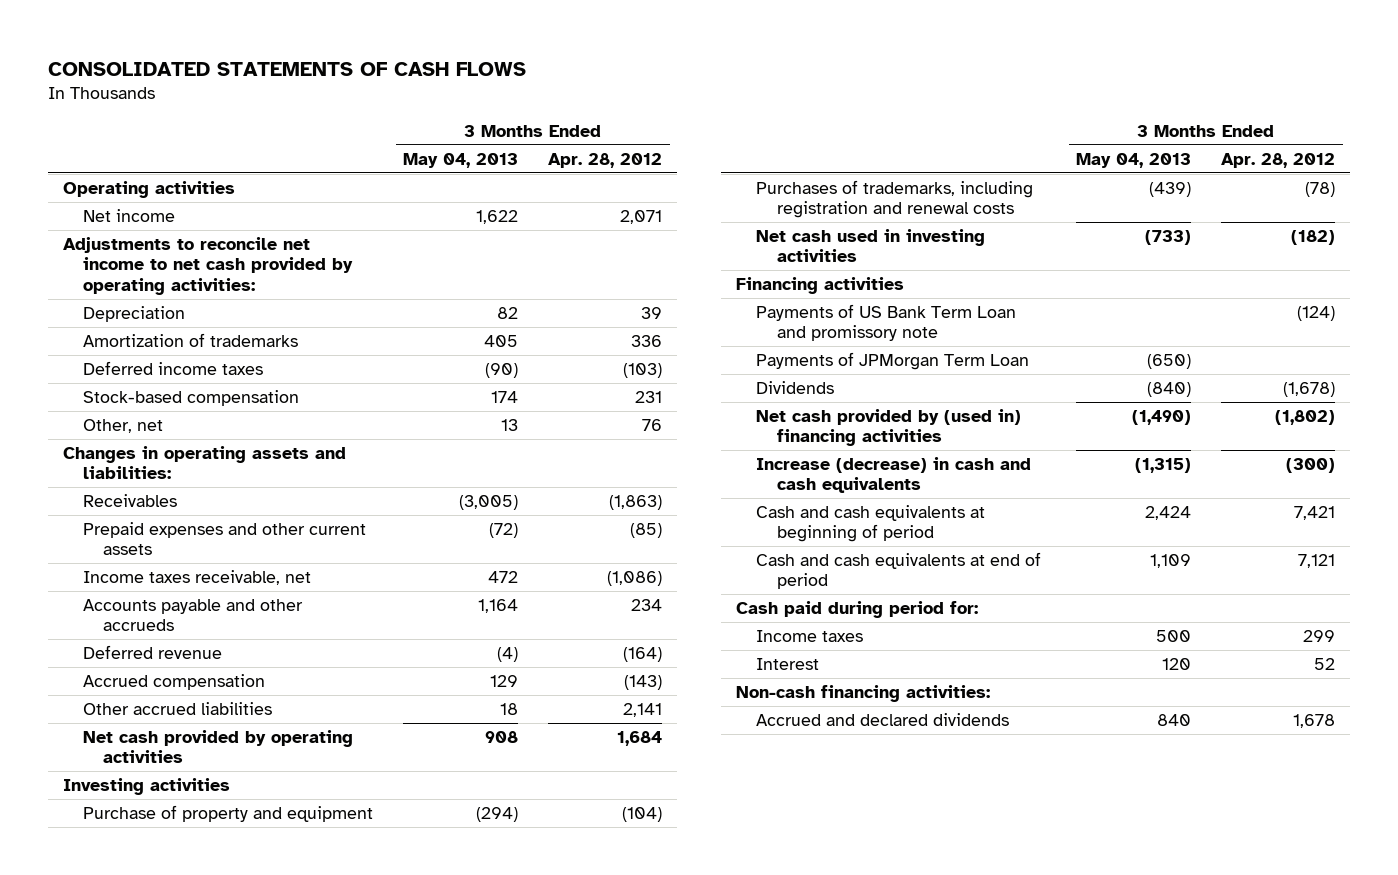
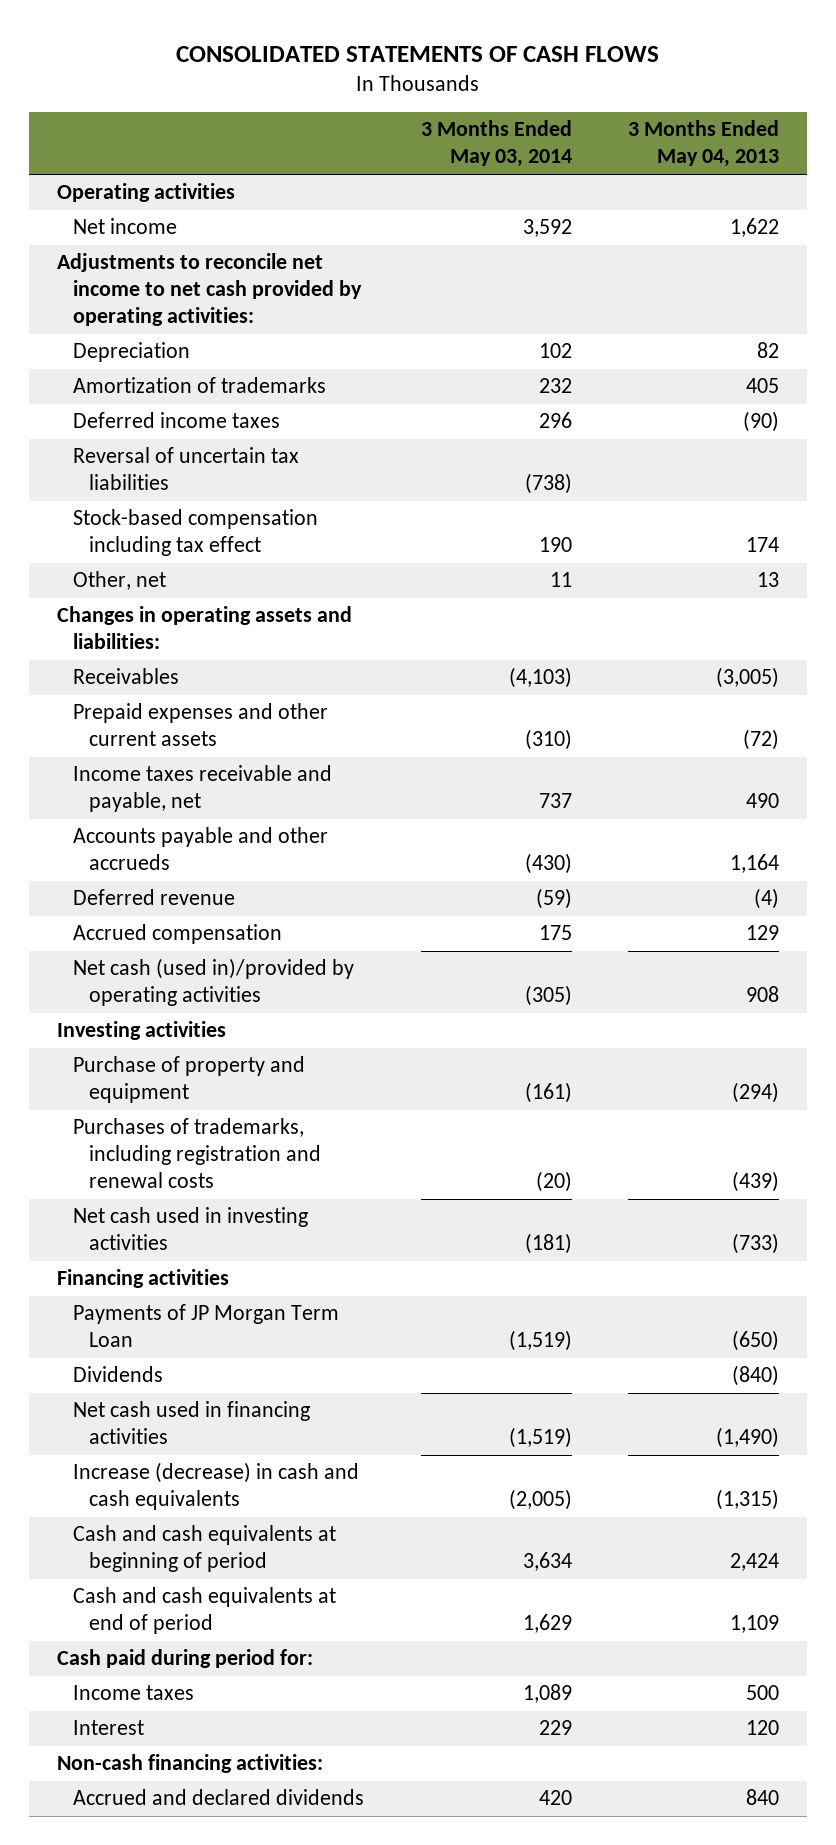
- | 3 Months Ended May 04, 2013 | 3 Months Ended Apr. 28, 2012
+ | 3 Months Ended May 03, 2014 | 3 Months Ended May 04, 2013
- Stock-based compensation | 174 | 231
+ Reversal of uncertain tax liabilities | (738) |
+ Stock-based compensation including tax effect | 190 | 174
- Income taxes receivable, net | 472 | (1,086)
+ Income taxes receivable and payable, net | 737 | 490
- Other accrued liabilities | 18 | 2,141
- Net cash provided by operating activities | 908 | 1,684
+ Net cash (used in)/provided by operating activities | (305) | 908
- Payments of US Bank Term Loan and promissory note | | (124)
- Payments of JPMorgan Term Loan | (650) |
+ Payments of JP Morgan Term Loan | (1,519) | (650)
- Net cash provided by (used in) financing activities | (1,490) | (1,802)
+ Net cash used in financing activities | (1,519) | (1,490)

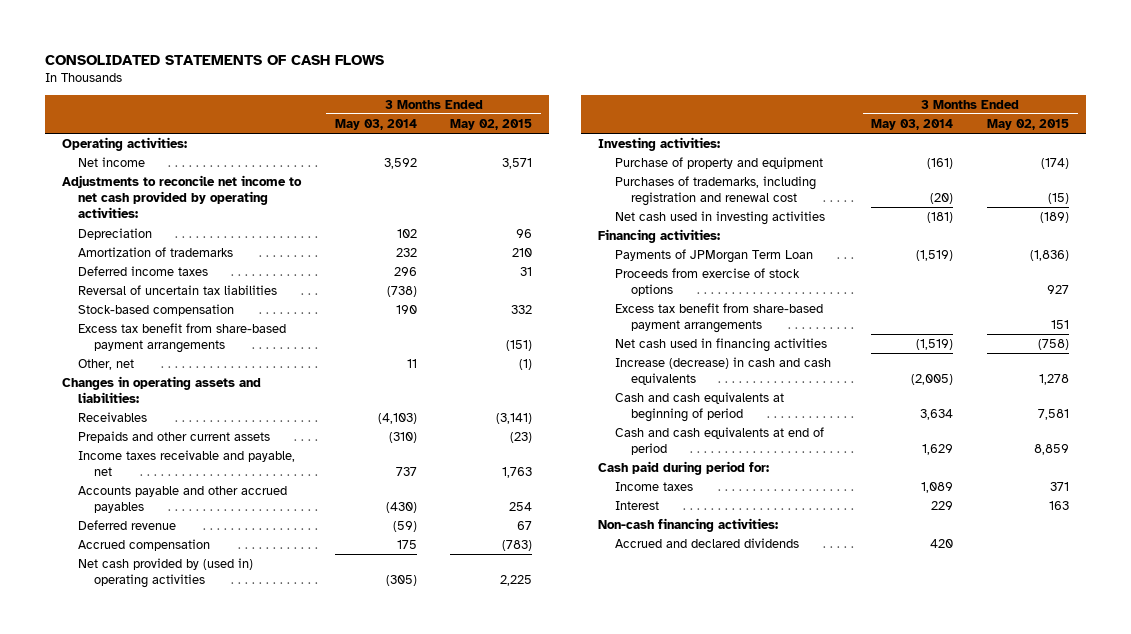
- | 3 Months Ended May 03, 2014 | 3 Months Ended May 04, 2013
+ | 3 Months Ended May 03, 2014 | 3 Months Ended May 02, 2015
- Operating activities
+ Operating activities:
- Stock-based compensation including tax effect | 190 | 174
+ Stock-based compensation | 190 | 332
+ Excess tax benefit from share-based payment arrangements | | (151)
- Prepaid expenses and other current assets | (310) | (72)
+ Prepaids and other current assets | (310) | (23)
- Accounts payable and other accrueds | (430) | 1,164
+ Accounts payable and other accrued payables | (430) | 254
- Net cash (used in)/provided by operating activities | (305) | 908
- Investing activities
+ Net cash provided by (used in) operating activities | (305) | 2,225
+ Investing activities:
- Purchases of trademarks, including registration and renewal costs | (20) | (439)
+ Purchases of trademarks, including registration and renewal cost | (20) | (15)
- Financing activities
- Payments of JP Morgan Term Loan | (1,519) | (650)
- Dividends | | (840)
+ Financing activities:
+ Payments of JPMorgan Term Loan | (1,519) | (1,836)
+ Proceeds from exercise of stock options | | 927
+ Excess tax benefit from share-based payment arrangements | | 151

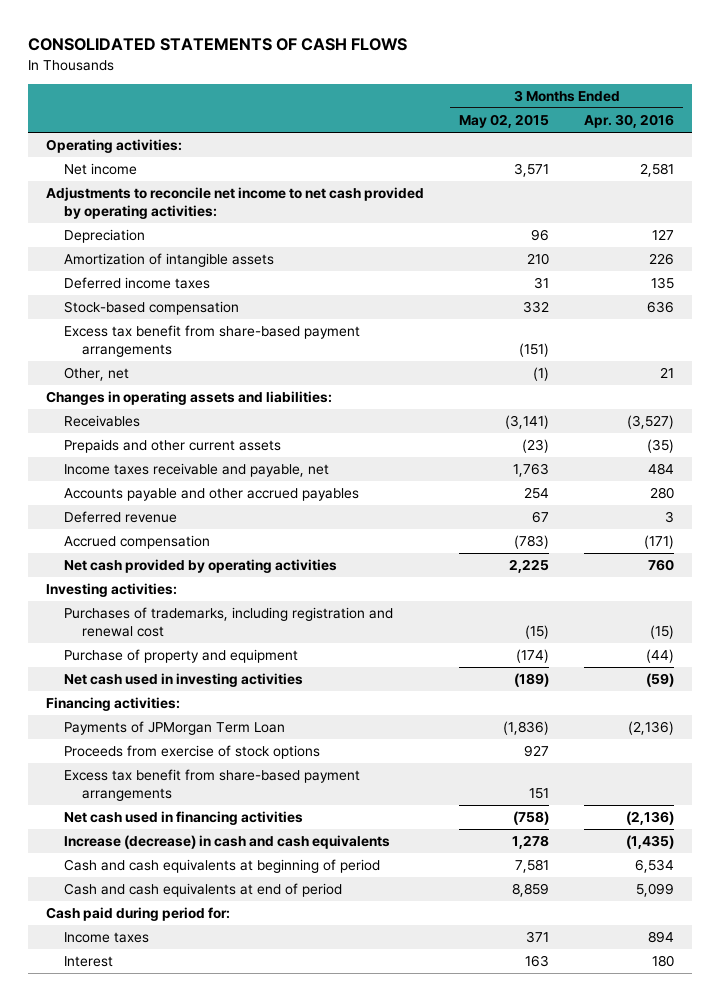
- | 3 Months Ended May 03, 2014 | 3 Months Ended May 02, 2015
+ | 3 Months Ended May 02, 2015 | 3 Months Ended Apr. 30, 2016
- Amortization of trademarks | 232 | 210
+ Amortization of intangible assets | 210 | 226
- Reversal of uncertain tax liabilities | (738) |
- Net cash provided by (used in) operating activities | (305) | 2,225
+ Net cash provided by operating activities | 2,225 | 760
moved down: Purchase of property and equipment | (174) | (44)
- Non-cash financing activities:
- Accrued and declared dividends | 420 |

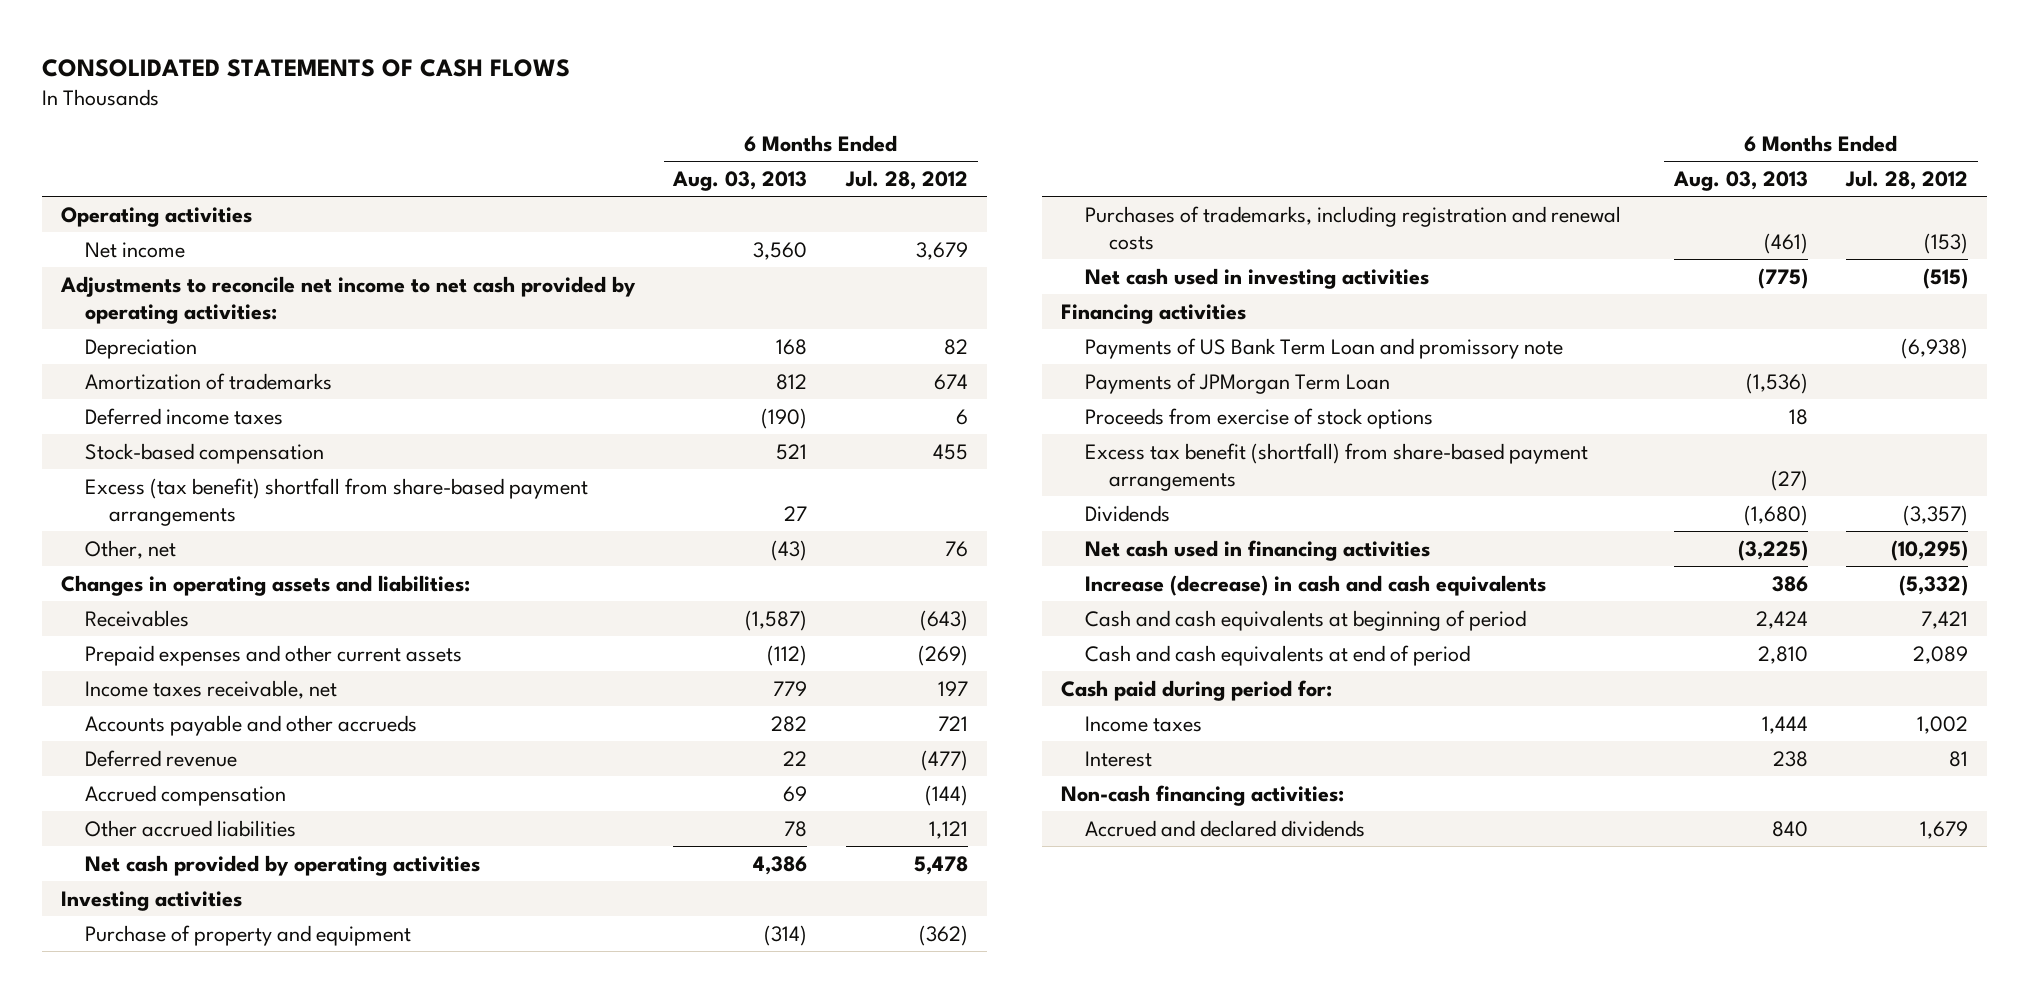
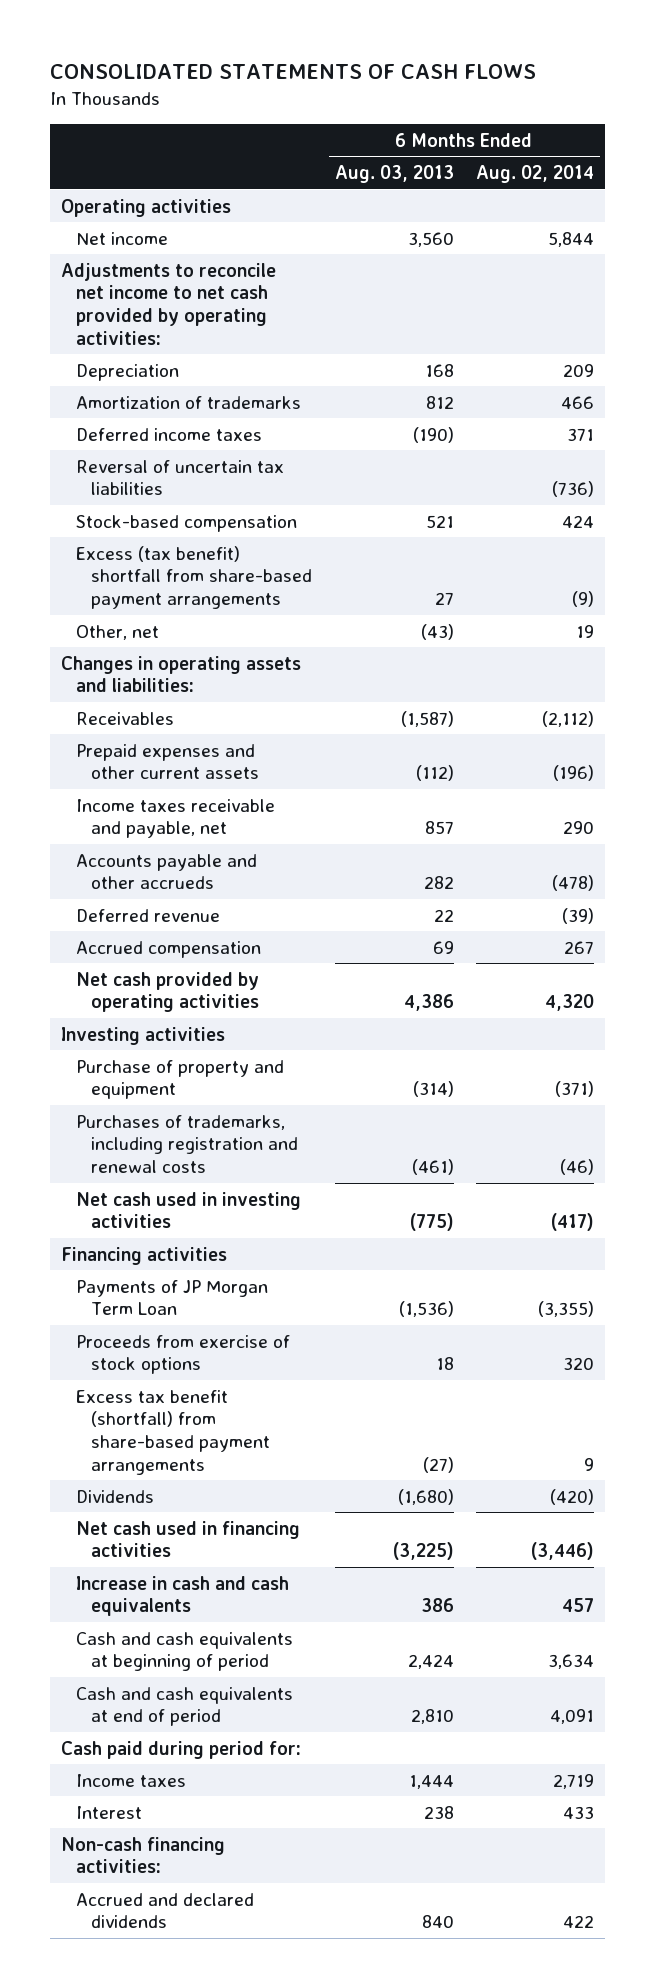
- | 6 Months Ended Aug. 03, 2013 | 6 Months Ended Jul. 28, 2012
+ | 6 Months Ended Aug. 03, 2013 | 6 Months Ended Aug. 02, 2014
+ Reversal of uncertain tax liabilities | | (736)
- Income taxes receivable, net | 779 | 197
+ Income taxes receivable and payable, net | 857 | 290
- Other accrued liabilities | 78 | 1,121
- Payments of US Bank Term Loan and promissory note | | (6,938)
- Payments of JPMorgan Term Loan | (1,536) |
+ Payments of JP Morgan Term Loan | (1,536) | (3,355)
- Increase (decrease) in cash and cash equivalents | 386 | (5,332)
+ Increase in cash and cash equivalents | 386 | 457

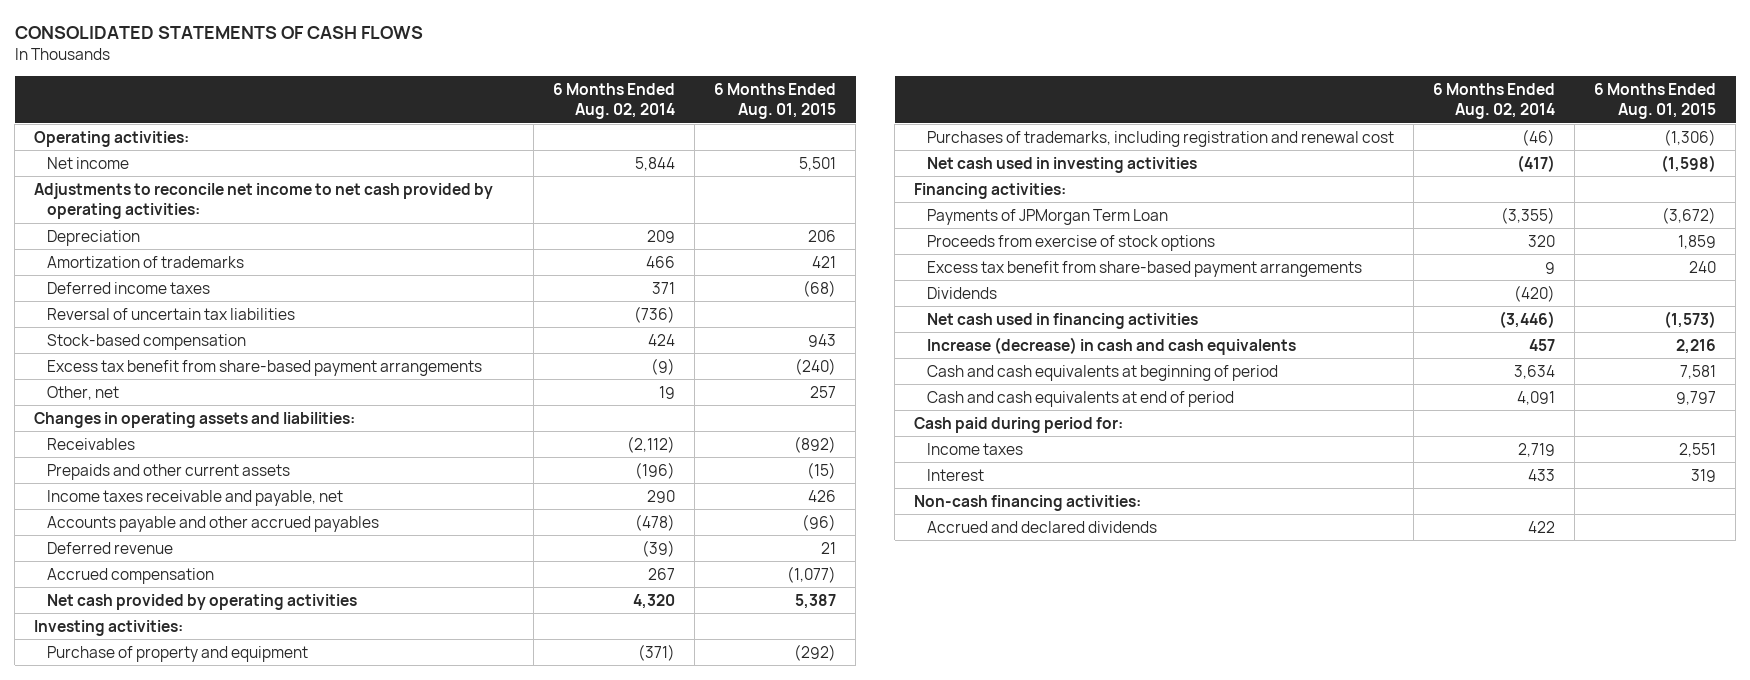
- | 6 Months Ended Aug. 03, 2013 | 6 Months Ended Aug. 02, 2014
+ | 6 Months Ended Aug. 02, 2014 | 6 Months Ended Aug. 01, 2015
- Operating activities
+ Operating activities:
- Excess (tax benefit) shortfall from share-based payment arrangements | 27 | (9)
+ Excess tax benefit from share-based payment arrangements | (9) | (240)
- Prepaid expenses and other current assets | (112) | (196)
+ Prepaids and other current assets | (196) | (15)
- Accounts payable and other accrueds | 282 | (478)
+ Accounts payable and other accrued payables | (478) | (96)
- Investing activities
+ Investing activities:
- Purchases of trademarks, including registration and renewal costs | (461) | (46)
+ Purchases of trademarks, including registration and renewal cost | (46) | (1,306)
- Financing activities
- Payments of JP Morgan Term Loan | (1,536) | (3,355)
+ Financing activities:
+ Payments of JPMorgan Term Loan | (3,355) | (3,672)
- Excess tax benefit (shortfall) from share-based payment arrangements | (27) | 9
+ Excess tax benefit from share-based payment arrangements | 9 | 240
- Increase in cash and cash equivalents | 386 | 457
+ Increase (decrease) in cash and cash equivalents | 457 | 2,216

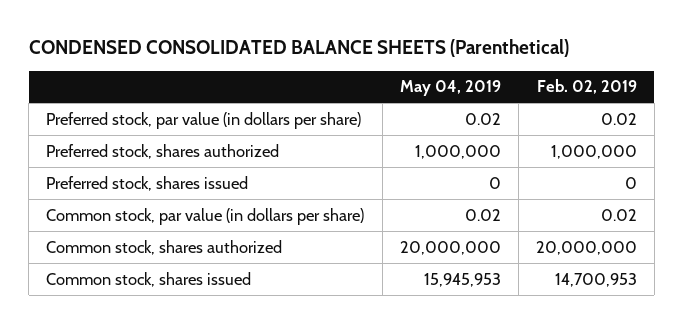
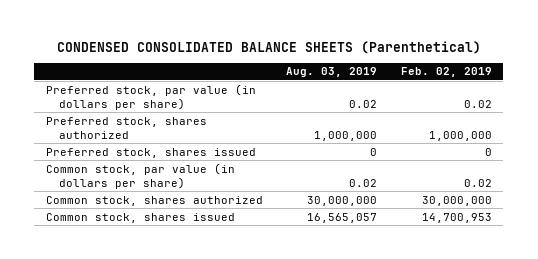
- | May 04, 2019 | Feb. 02, 2019
+ | Aug. 03, 2019 | Feb. 02, 2019
- Common stock, shares authorized | 20,000,000 | 20,000,000
+ Common stock, shares authorized | 30,000,000 | 30,000,000

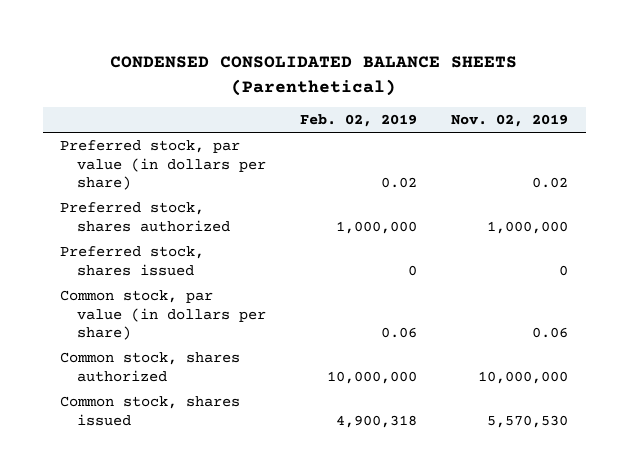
- | Aug. 03, 2019 | Feb. 02, 2019
+ | Feb. 02, 2019 | Nov. 02, 2019
- Common stock, par value (in dollars per share) | 0.02 | 0.02
- Common stock, shares authorized | 30,000,000 | 30,000,000
- Common stock, shares issued | 16,565,057 | 14,700,953
+ Common stock, par value (in dollars per share) | 0.06 | 0.06
+ Common stock, shares authorized | 10,000,000 | 10,000,000
+ Common stock, shares issued | 4,900,318 | 5,570,530

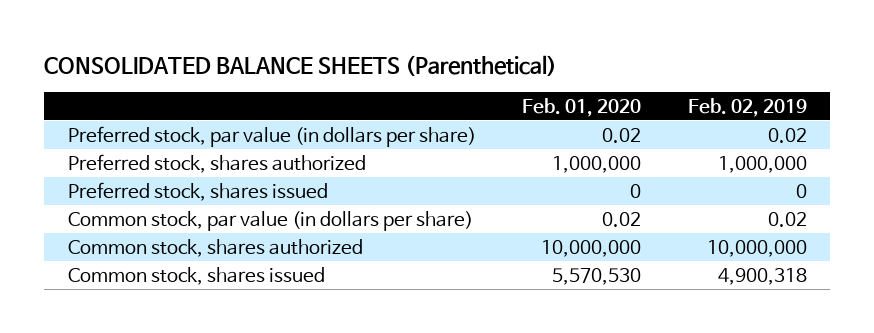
- CONDENSED CONSOLIDATED BALANCE SHEETS (Parenthetical)
+ CONSOLIDATED BALANCE SHEETS (Parenthetical)
- | Feb. 02, 2019 | Nov. 02, 2019
+ | Feb. 01, 2020 | Feb. 02, 2019
- Common stock, par value (in dollars per share) | 0.06 | 0.06
+ Common stock, par value (in dollars per share) | 0.02 | 0.02

